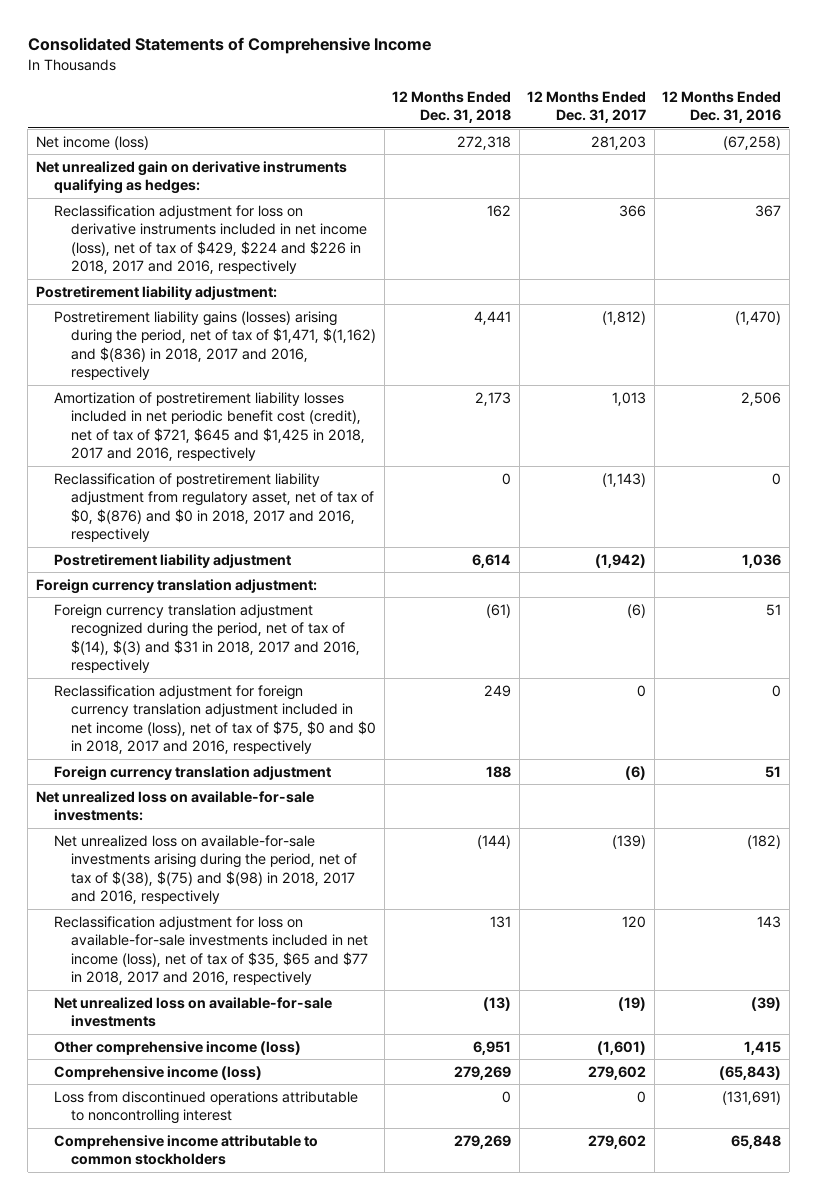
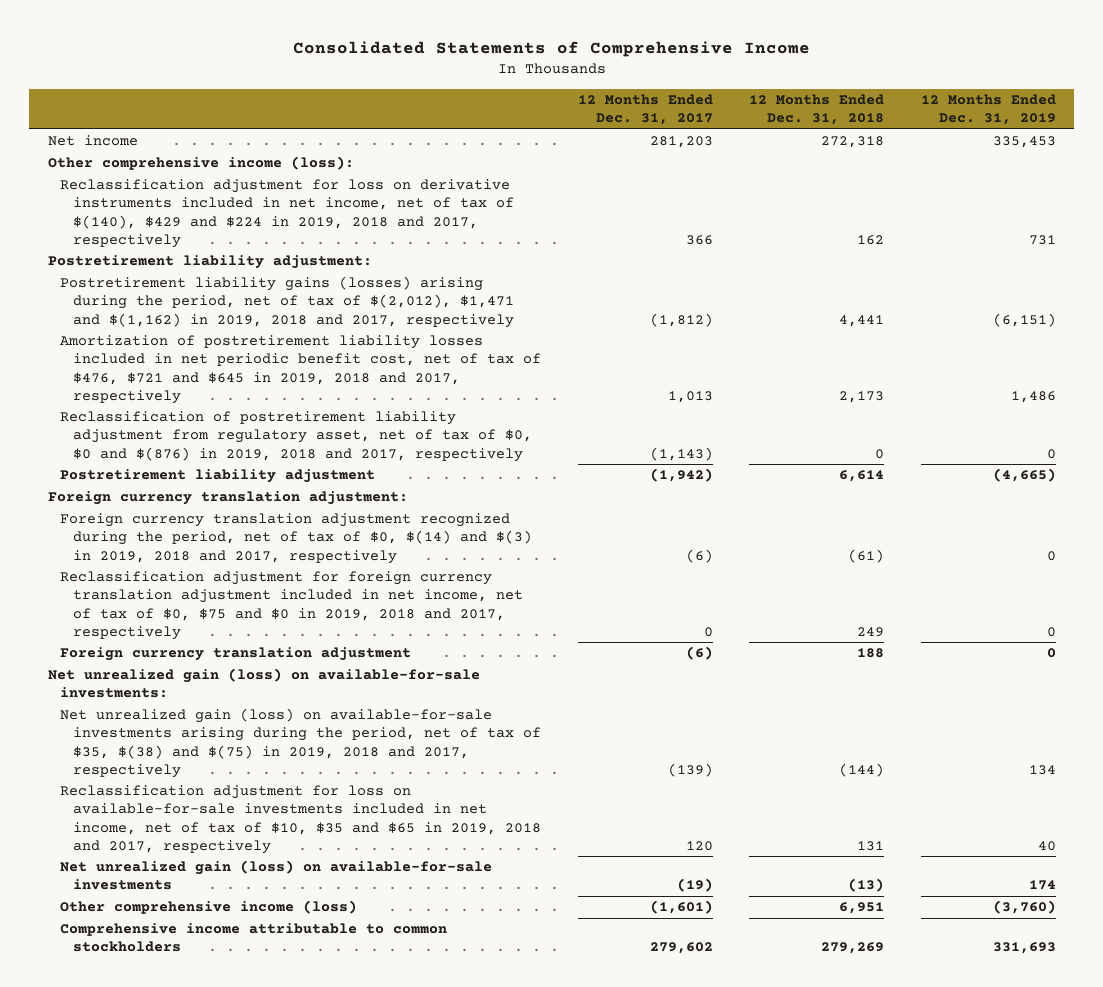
- | 12 Months Ended Dec. 31, 2018 | 12 Months Ended Dec. 31, 2017 | 12 Months Ended Dec. 31, 2016
+ | 12 Months Ended Dec. 31, 2017 | 12 Months Ended Dec. 31, 2018 | 12 Months Ended Dec. 31, 2019
- Net income (loss) | 272,318 | 281,203 | (67,258)
- Net unrealized gain on derivative instruments qualifying as hedges:
- Reclassification adjustment for loss on derivative instruments included in net income (loss), net of tax of $429, $224 and $226 in 2018, 2017 and 2016, respectively | 162 | 366 | 367
+ Net income | 281,203 | 272,318 | 335,453
+ Other comprehensive income (loss):
+ Reclassification adjustment for loss on derivative instruments included in net income, net of tax of $(140), $429 and $224 in 2019, 2018 and 2017, respectively | 366 | 162 | 731
- Postretirement liability gains (losses) arising during the period, net of tax of $1,471, $(1,162) and $(836) in 2018, 2017 and 2016, respectively | 4,441 | (1,812) | (1,470)
- Amortization of postretirement liability losses included in net periodic benefit cost (credit), net of tax of $721, $645 and $1,425 in 2018, 2017 and 2016, respectively | 2,173 | 1,013 | 2,506
- Reclassification of postretirement liability adjustment from regulatory asset, net of tax of $0, $(876) and $0 in 2018, 2017 and 2016, respectively | 0 | (1,143) | 0
+ Postretirement liability gains (losses) arising during the period, net of tax of $(2,012), $1,471 and $(1,162) in 2019, 2018 and 2017, respectively | (1,812) | 4,441 | (6,151)
+ Amortization of postretirement liability losses included in net periodic benefit cost, net of tax of $476, $721 and $645 in 2019, 2018 and 2017, respectively | 1,013 | 2,173 | 1,486
+ Reclassification of postretirement liability adjustment from regulatory asset, net of tax of $0, $0 and $(876) in 2019, 2018 and 2017, respectively | (1,143) | 0 | 0
- Foreign currency translation adjustment recognized during the period, net of tax of $(14), $(3) and $31 in 2018, 2017 and 2016, respectively | (61) | (6) | 51
- Reclassification adjustment for foreign currency translation adjustment included in net income (loss), net of tax of $75, $0 and $0 in 2018, 2017 and 2016, respectively | 249 | 0 | 0
+ Foreign currency translation adjustment recognized during the period, net of tax of $0, $(14) and $(3) in 2019, 2018 and 2017, respectively | (6) | (61) | 0
+ Reclassification adjustment for foreign currency translation adjustment included in net income, net of tax of $0, $75 and $0 in 2019, 2018 and 2017, respectively | 0 | 249 | 0
- Net unrealized loss on available-for-sale investments:
- Net unrealized loss on available-for-sale investments arising during the period, net of tax of $(38), $(75) and $(98) in 2018, 2017 and 2016, respectively | (144) | (139) | (182)
- Reclassification adjustment for loss on available-for-sale investments included in net income (loss), net of tax of $35, $65 and $77 in 2018, 2017 and 2016, respectively | 131 | 120 | 143
- Net unrealized loss on available-for-sale investments | (13) | (19) | (39)
+ Net unrealized gain (loss) on available-for-sale investments:
+ Net unrealized gain (loss) on available-for-sale investments arising during the period, net of tax of $35, $(38) and $(75) in 2019, 2018 and 2017, respectively | (139) | (144) | 134
+ Reclassification adjustment for loss on available-for-sale investments included in net income, net of tax of $10, $35 and $65 in 2019, 2018 and 2017, respectively | 120 | 131 | 40
+ Net unrealized gain (loss) on available-for-sale investments | (19) | (13) | 174
- Comprehensive income (loss) | 279,269 | 279,602 | (65,843)
- Loss from discontinued operations attributable to noncontrolling interest | 0 | 0 | (131,691)

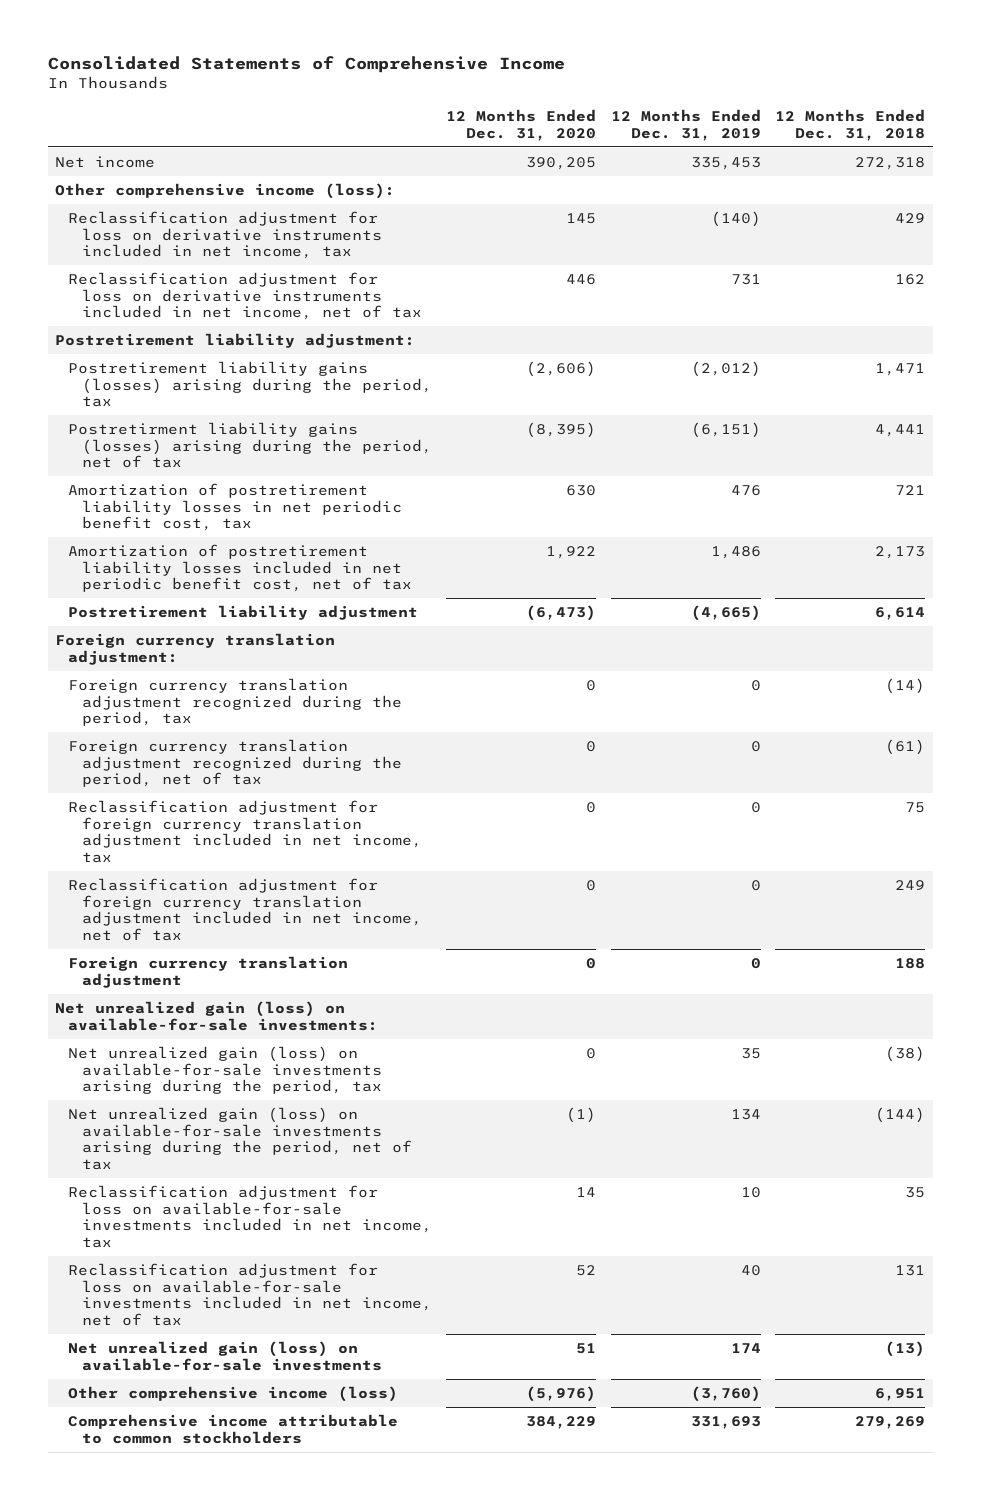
- | 12 Months Ended Dec. 31, 2017 | 12 Months Ended Dec. 31, 2018 | 12 Months Ended Dec. 31, 2019
+ | 12 Months Ended Dec. 31, 2020 | 12 Months Ended Dec. 31, 2019 | 12 Months Ended Dec. 31, 2018
- Reclassification adjustment for loss on derivative instruments included in net income, net of tax of $(140), $429 and $224 in 2019, 2018 and 2017, respectively | 366 | 162 | 731
+ Reclassification adjustment for loss on derivative instruments included in net income, tax | 145 | (140) | 429
+ Reclassification adjustment for loss on derivative instruments included in net income, net of tax | 446 | 731 | 162
- Postretirement liability gains (losses) arising during the period, net of tax of $(2,012), $1,471 and $(1,162) in 2019, 2018 and 2017, respectively | (1,812) | 4,441 | (6,151)
- Amortization of postretirement liability losses included in net periodic benefit cost, net of tax of $476, $721 and $645 in 2019, 2018 and 2017, respectively | 1,013 | 2,173 | 1,486
- Reclassification of postretirement liability adjustment from regulatory asset, net of tax of $0, $0 and $(876) in 2019, 2018 and 2017, respectively | (1,143) | 0 | 0
+ Postretirement liability gains (losses) arising during the period, tax | (2,606) | (2,012) | 1,471
+ Postretirment liability gains (losses) arising during the period, net of tax | (8,395) | (6,151) | 4,441
+ Amortization of postretirement liability losses in net periodic benefit cost, tax | 630 | 476 | 721
+ Amortization of postretirement liability losses included in net periodic benefit cost, net of tax | 1,922 | 1,486 | 2,173
- Foreign currency translation adjustment recognized during the period, net of tax of $0, $(14) and $(3) in 2019, 2018 and 2017, respectively | (6) | (61) | 0
- Reclassification adjustment for foreign currency translation adjustment included in net income, net of tax of $0, $75 and $0 in 2019, 2018 and 2017, respectively | 0 | 249 | 0
+ Foreign currency translation adjustment recognized during the period, tax | 0 | 0 | (14)
+ Foreign currency translation adjustment recognized during the period, net of tax | 0 | 0 | (61)
+ Reclassification adjustment for foreign currency translation adjustment included in net income, tax | 0 | 0 | 75
+ Reclassification adjustment for foreign currency translation adjustment included in net income, net of tax | 0 | 0 | 249
- Net unrealized gain (loss) on available-for-sale investments arising during the period, net of tax of $35, $(38) and $(75) in 2019, 2018 and 2017, respectively | (139) | (144) | 134
- Reclassification adjustment for loss on available-for-sale investments included in net income, net of tax of $10, $35 and $65 in 2019, 2018 and 2017, respectively | 120 | 131 | 40
+ Net unrealized gain (loss) on available-for-sale investments arising during the period, tax | 0 | 35 | (38)
+ Net unrealized gain (loss) on available-for-sale investments arising during the period, net of tax | (1) | 134 | (144)
+ Reclassification adjustment for loss on available-for-sale investments included in net income, tax | 14 | 10 | 35
+ Reclassification adjustment for loss on available-for-sale investments included in net income, net of tax | 52 | 40 | 131

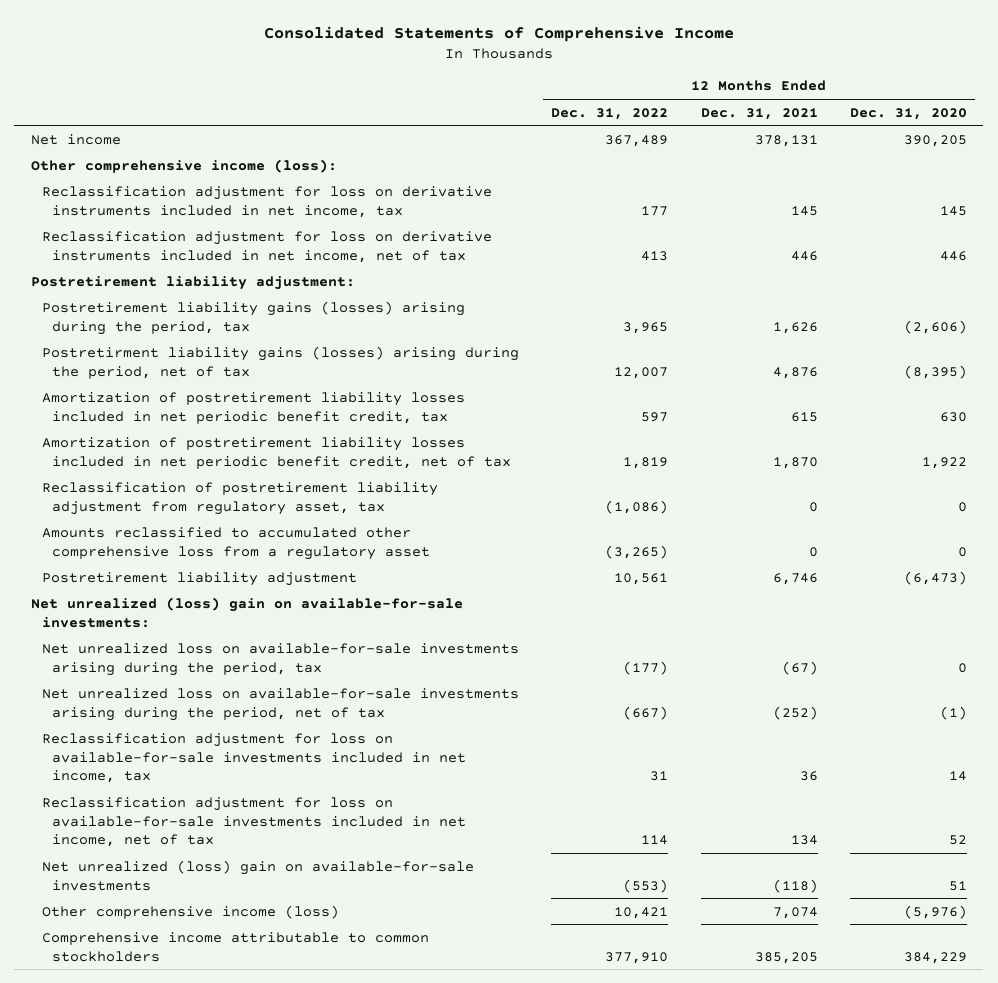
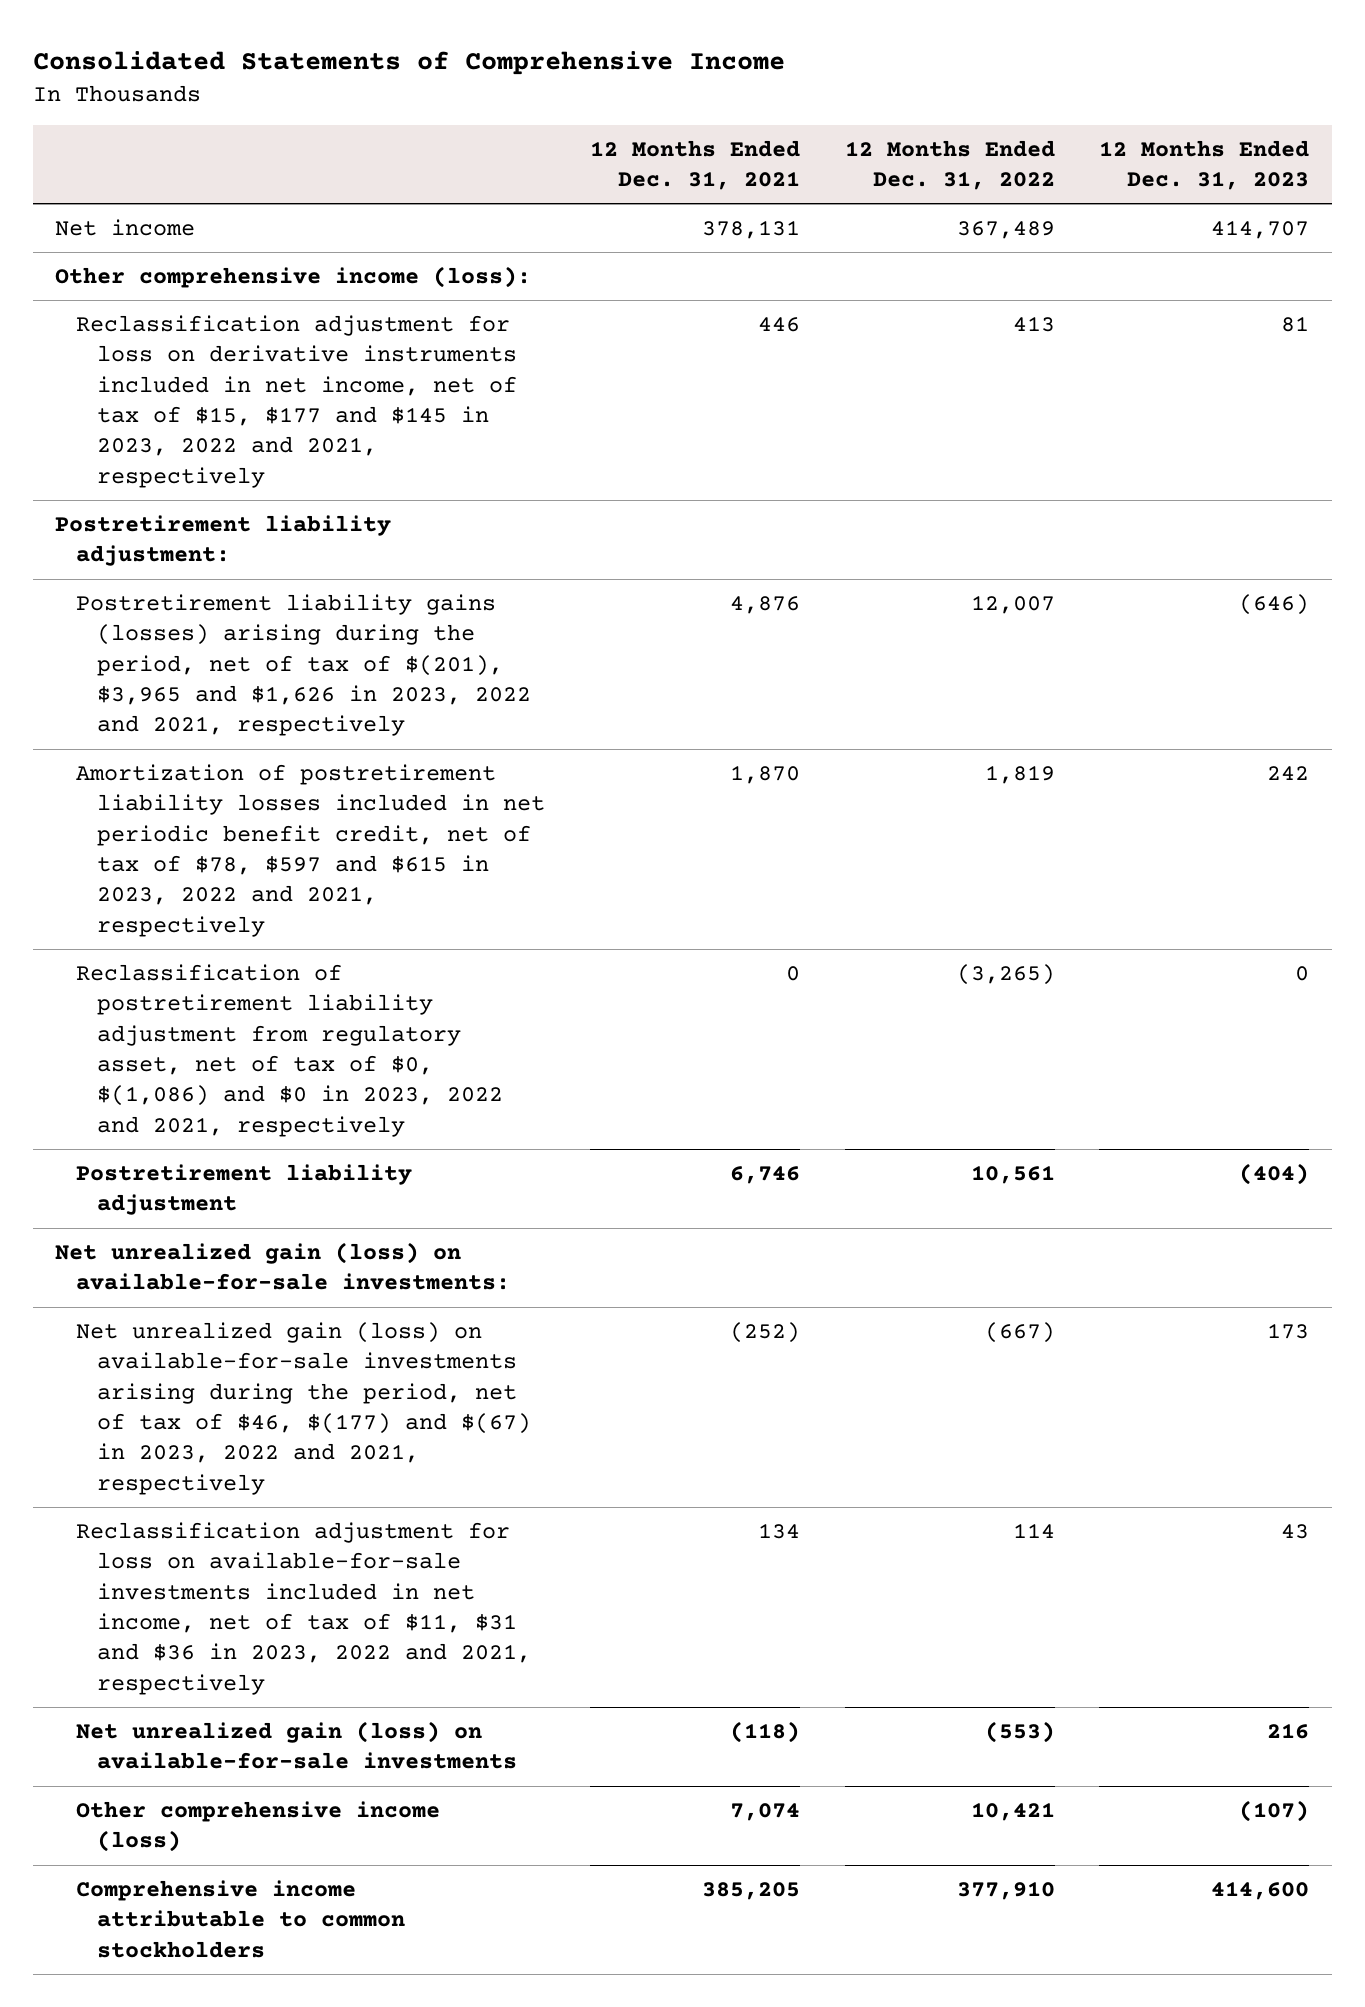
- | 12 Months Ended Dec. 31, 2022 | 12 Months Ended Dec. 31, 2021 | 12 Months Ended Dec. 31, 2020
+ | 12 Months Ended Dec. 31, 2021 | 12 Months Ended Dec. 31, 2022 | 12 Months Ended Dec. 31, 2023
- Reclassification adjustment for loss on derivative instruments included in net income, tax | 177 | 145 | 145
- Reclassification adjustment for loss on derivative instruments included in net income, net of tax | 413 | 446 | 446
+ Reclassification adjustment for loss on derivative instruments included in net income, net of tax of $15, $177 and $145 in 2023, 2022 and 2021, respectively | 446 | 413 | 81
- Postretirement liability gains (losses) arising during the period, tax | 3,965 | 1,626 | (2,606)
- Postretirment liability gains (losses) arising during the period, net of tax | 12,007 | 4,876 | (8,395)
- Amortization of postretirement liability losses included in net periodic benefit credit, tax | 597 | 615 | 630
- Amortization of postretirement liability losses included in net periodic benefit credit, net of tax | 1,819 | 1,870 | 1,922
- Reclassification of postretirement liability adjustment from regulatory asset, tax | (1,086) | 0 | 0
- Amounts reclassified to accumulated other comprehensive loss from a regulatory asset | (3,265) | 0 | 0
+ Postretirement liability gains (losses) arising during the period, net of tax of $(201), $3,965 and $1,626 in 2023, 2022 and 2021, respectively | 4,876 | 12,007 | (646)
+ Amortization of postretirement liability losses included in net periodic benefit credit, net of tax of $78, $597 and $615 in 2023, 2022 and 2021, respectively | 1,870 | 1,819 | 242
+ Reclassification of postretirement liability adjustment from regulatory asset, net of tax of $0, $(1,086) and $0 in 2023, 2022 and 2021, respectively | 0 | (3,265) | 0
- Net unrealized (loss) gain on available-for-sale investments:
- Net unrealized loss on available-for-sale investments arising during the period, tax | (177) | (67) | 0
- Net unrealized loss on available-for-sale investments arising during the period, net of tax | (667) | (252) | (1)
- Reclassification adjustment for loss on available-for-sale investments included in net income, tax | 31 | 36 | 14
- Reclassification adjustment for loss on available-for-sale investments included in net income, net of tax | 114 | 134 | 52
- Net unrealized (loss) gain on available-for-sale investments | (553) | (118) | 51
+ Net unrealized gain (loss) on available-for-sale investments:
+ Net unrealized gain (loss) on available-for-sale investments arising during the period, net of tax of $46, $(177) and $(67) in 2023, 2022 and 2021, respectively | (252) | (667) | 173
+ Reclassification adjustment for loss on available-for-sale investments included in net income, net of tax of $11, $31 and $36 in 2023, 2022 and 2021, respectively | 134 | 114 | 43
+ Net unrealized gain (loss) on available-for-sale investments | (118) | (553) | 216

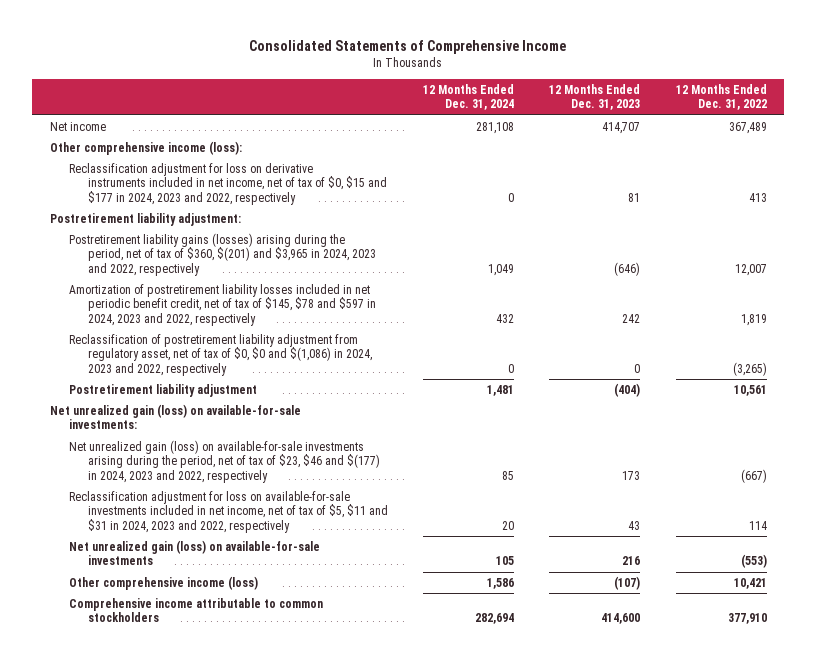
- | 12 Months Ended Dec. 31, 2021 | 12 Months Ended Dec. 31, 2022 | 12 Months Ended Dec. 31, 2023
+ | 12 Months Ended Dec. 31, 2024 | 12 Months Ended Dec. 31, 2023 | 12 Months Ended Dec. 31, 2022
- Reclassification adjustment for loss on derivative instruments included in net income, net of tax of $15, $177 and $145 in 2023, 2022 and 2021, respectively | 446 | 413 | 81
+ Reclassification adjustment for loss on derivative instruments included in net income, net of tax of $0, $15 and $177 in 2024, 2023 and 2022, respectively | 0 | 81 | 413
- Postretirement liability gains (losses) arising during the period, net of tax of $(201), $3,965 and $1,626 in 2023, 2022 and 2021, respectively | 4,876 | 12,007 | (646)
- Amortization of postretirement liability losses included in net periodic benefit credit, net of tax of $78, $597 and $615 in 2023, 2022 and 2021, respectively | 1,870 | 1,819 | 242
- Reclassification of postretirement liability adjustment from regulatory asset, net of tax of $0, $(1,086) and $0 in 2023, 2022 and 2021, respectively | 0 | (3,265) | 0
+ Postretirement liability gains (losses) arising during the period, net of tax of $360, $(201) and $3,965 in 2024, 2023 and 2022, respectively | 1,049 | (646) | 12,007
+ Amortization of postretirement liability losses included in net periodic benefit credit, net of tax of $145, $78 and $597 in 2024, 2023 and 2022, respectively | 432 | 242 | 1,819
+ Reclassification of postretirement liability adjustment from regulatory asset, net of tax of $0, $0 and $(1,086) in 2024, 2023 and 2022, respectively | 0 | 0 | (3,265)
- Net unrealized gain (loss) on available-for-sale investments arising during the period, net of tax of $46, $(177) and $(67) in 2023, 2022 and 2021, respectively | (252) | (667) | 173
- Reclassification adjustment for loss on available-for-sale investments included in net income, net of tax of $11, $31 and $36 in 2023, 2022 and 2021, respectively | 134 | 114 | 43
+ Net unrealized gain (loss) on available-for-sale investments arising during the period, net of tax of $23, $46 and $(177) in 2024, 2023 and 2022, respectively | 85 | 173 | (667)
+ Reclassification adjustment for loss on available-for-sale investments included in net income, net of tax of $5, $11 and $31 in 2024, 2023 and 2022, respectively | 20 | 43 | 114

